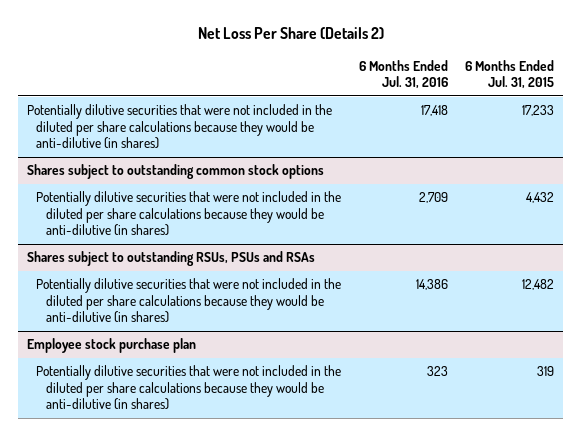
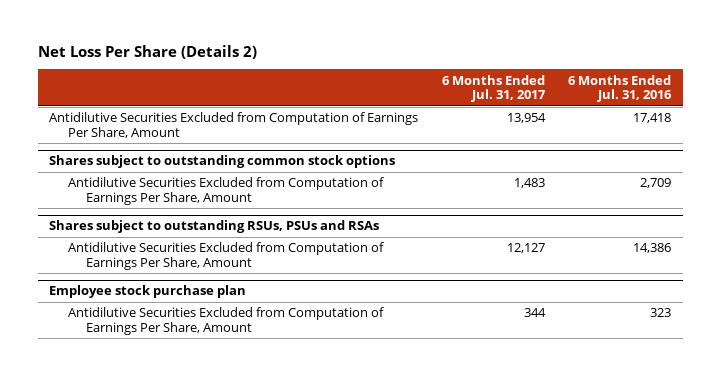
- | 6 Months Ended Jul. 31, 2016 | 6 Months Ended Jul. 31, 2015
+ | 6 Months Ended Jul. 31, 2017 | 6 Months Ended Jul. 31, 2016
- Potentially dilutive securities that were not included in the diluted per share calculations because they would be anti-dilutive (in shares) | 17,418 | 17,233
+ Antidilutive Securities Excluded from Computation of Earnings Per Share, Amount | 13,954 | 17,418
@ Shares subject to outstanding common stock options
- Potentially dilutive securities that were not included in the diluted per share calculations because they would be anti-dilutive (in shares) | 2,709 | 4,432
+ Antidilutive Securities Excluded from Computation of Earnings Per Share, Amount | 1,483 | 2,709
@ Shares subject to outstanding RSUs, PSUs and RSAs
- Potentially dilutive securities that were not included in the diluted per share calculations because they would be anti-dilutive (in shares) | 14,386 | 12,482
+ Antidilutive Securities Excluded from Computation of Earnings Per Share, Amount | 12,127 | 14,386
@ Employee stock purchase plan
- Potentially dilutive securities that were not included in the diluted per share calculations because they would be anti-dilutive (in shares) | 323 | 319
+ Antidilutive Securities Excluded from Computation of Earnings Per Share, Amount | 344 | 323

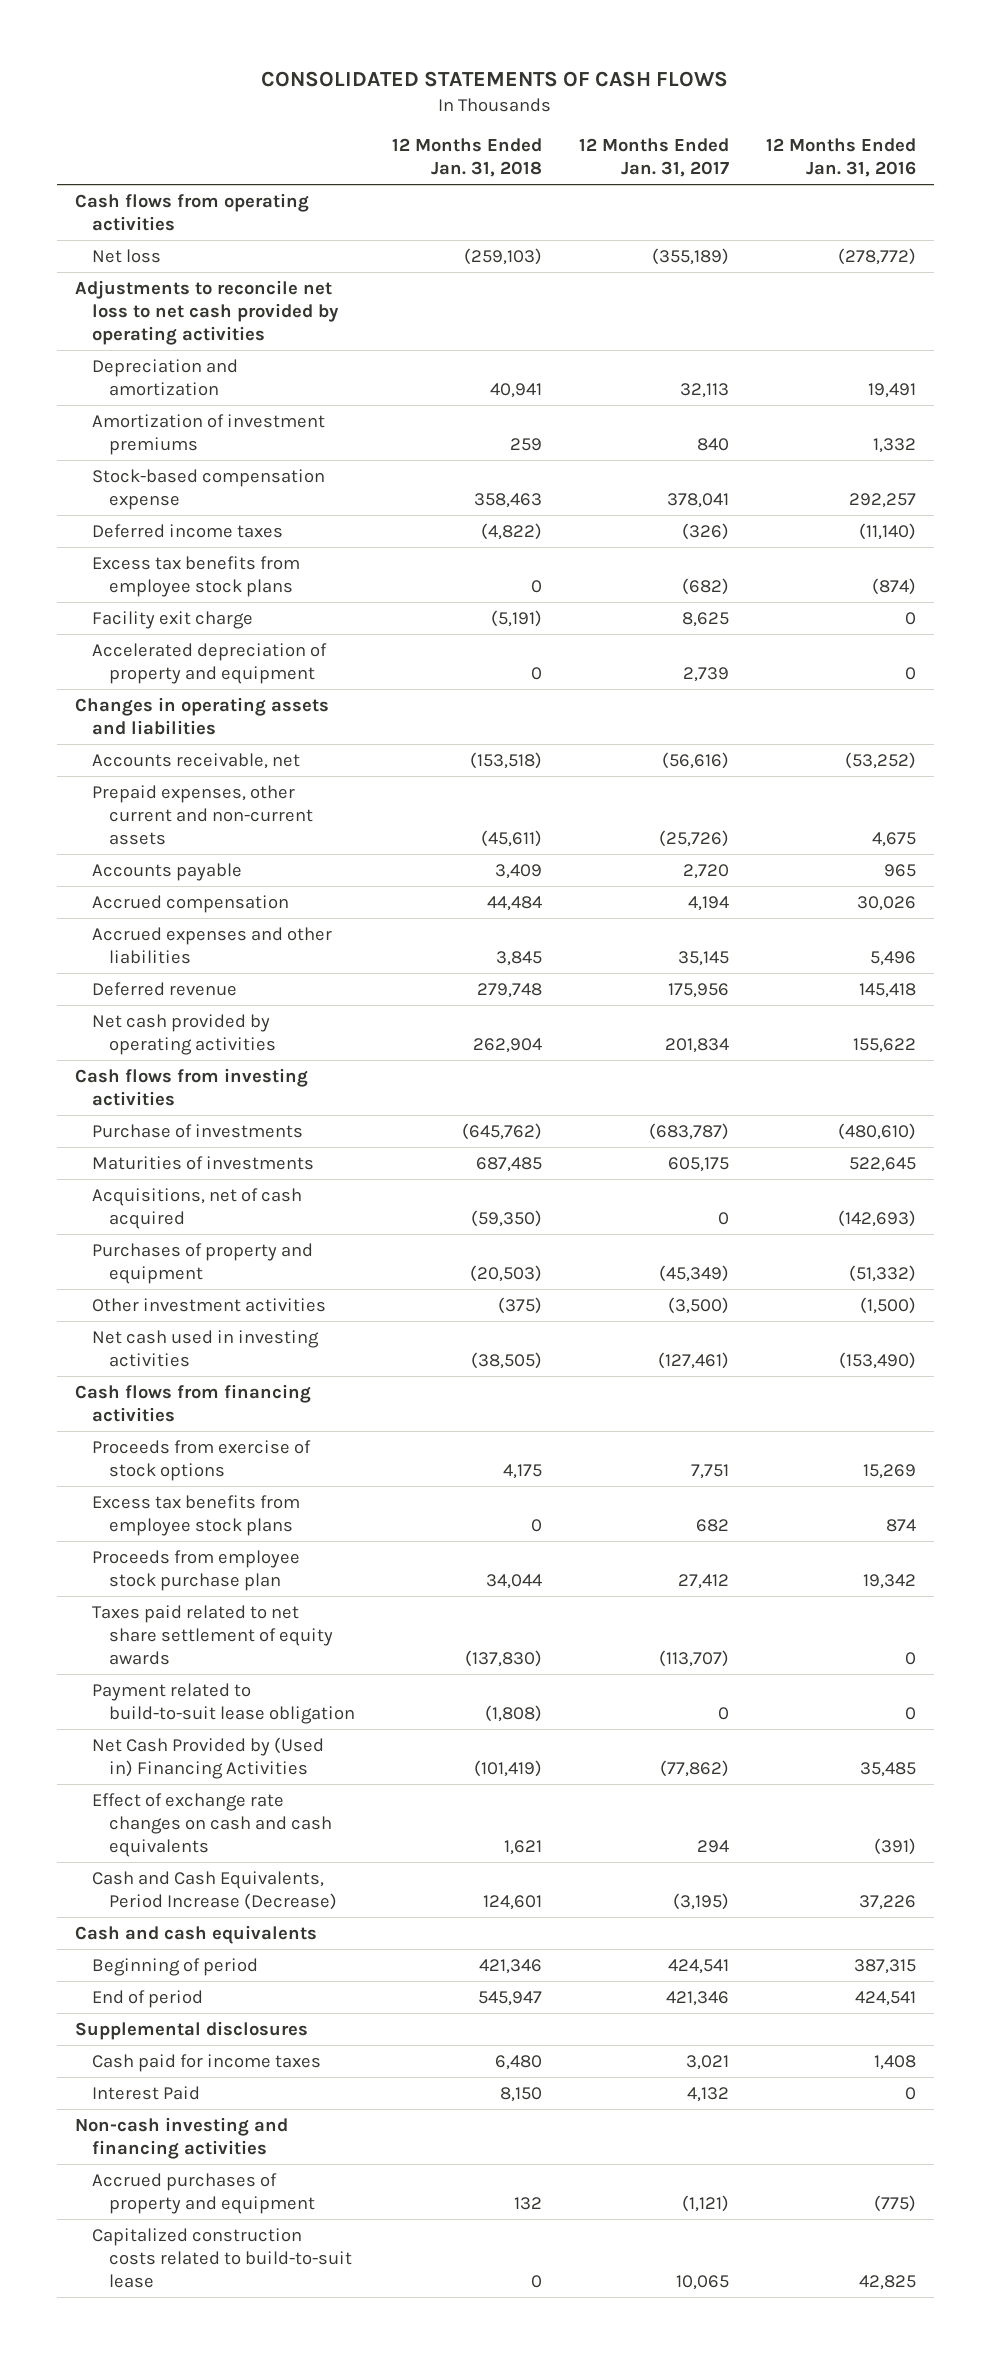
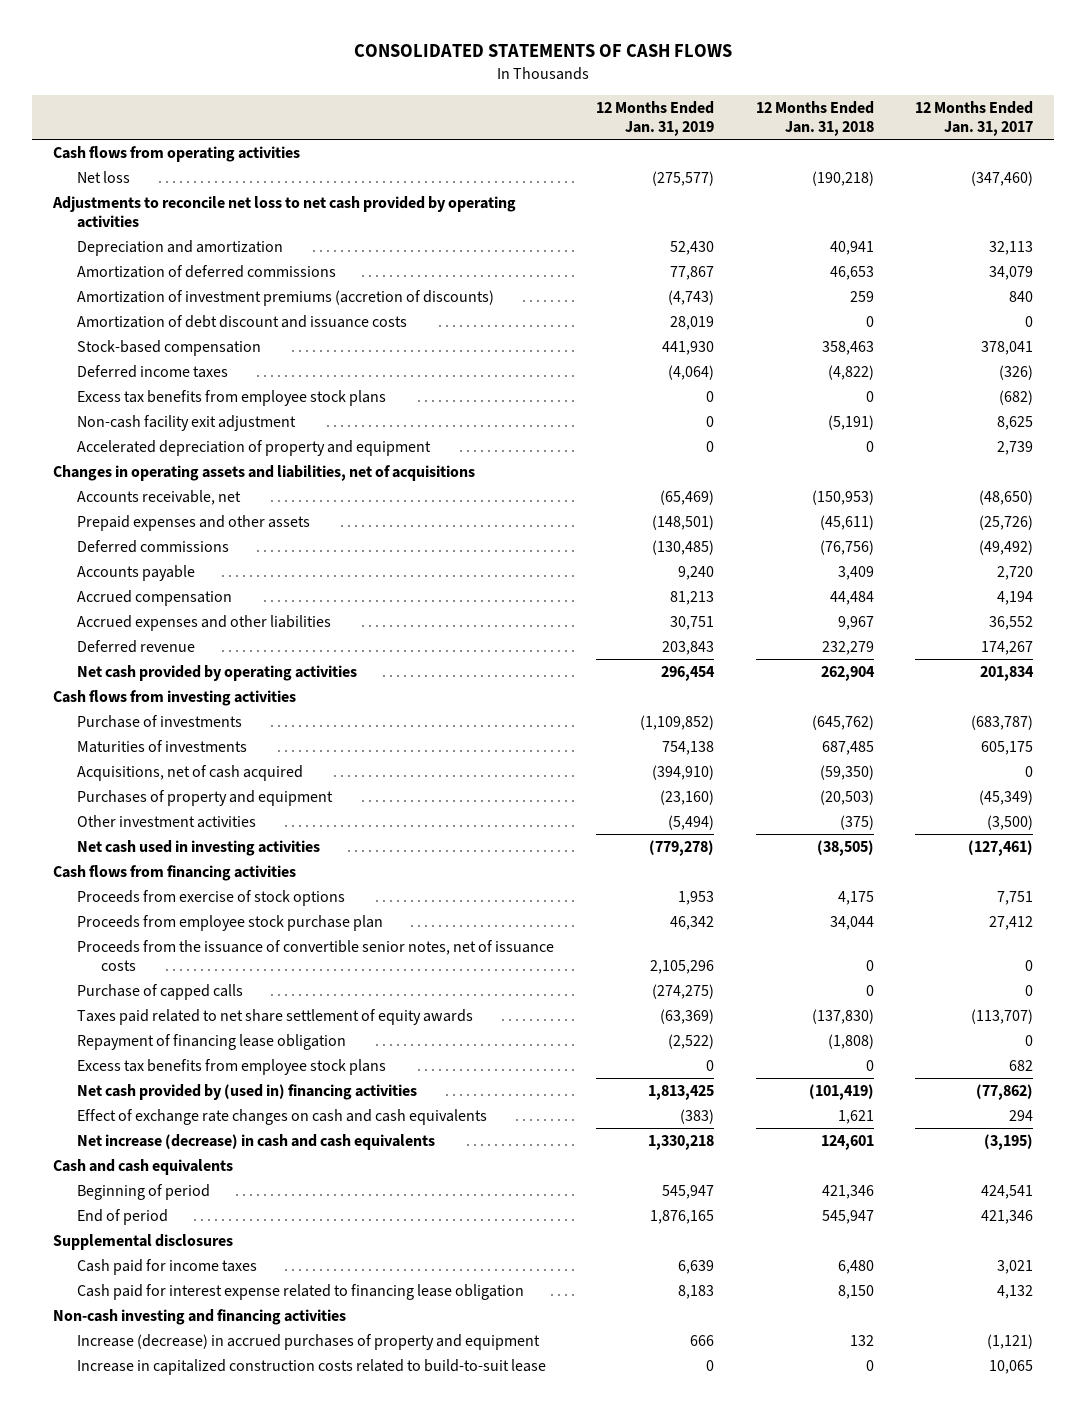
- | 12 Months Ended Jan. 31, 2018 | 12 Months Ended Jan. 31, 2017 | 12 Months Ended Jan. 31, 2016
+ | 12 Months Ended Jan. 31, 2019 | 12 Months Ended Jan. 31, 2018 | 12 Months Ended Jan. 31, 2017
- Net loss | (259,103) | (355,189) | (278,772)
+ Net loss | (275,577) | (190,218) | (347,460)
- Amortization of investment premiums | 259 | 840 | 1,332
- Stock-based compensation expense | 358,463 | 378,041 | 292,257
+ Amortization of deferred commissions | 77,867 | 46,653 | 34,079
+ Amortization of investment premiums (accretion of discounts) | (4,743) | 259 | 840
+ Amortization of debt discount and issuance costs | 28,019 | 0 | 0
+ Stock-based compensation | 441,930 | 358,463 | 378,041
- Facility exit charge | (5,191) | 8,625 | 0
+ Non-cash facility exit adjustment | 0 | (5,191) | 8,625
- Changes in operating assets and liabilities
- Accounts receivable, net | (153,518) | (56,616) | (53,252)
- Prepaid expenses, other current and non-current assets | (45,611) | (25,726) | 4,675
+ Changes in operating assets and liabilities, net of acquisitions
+ Accounts receivable, net | (65,469) | (150,953) | (48,650)
+ Prepaid expenses and other assets | (148,501) | (45,611) | (25,726)
+ Deferred commissions | (130,485) | (76,756) | (49,492)
- Accrued expenses and other liabilities | 3,845 | 35,145 | 5,496
- Deferred revenue | 279,748 | 175,956 | 145,418
+ Accrued expenses and other liabilities | 30,751 | 9,967 | 36,552
+ Deferred revenue | 203,843 | 232,279 | 174,267
+ Proceeds from the issuance of convertible senior notes, net of issuance costs | 2,105,296 | 0 | 0
+ Purchase of capped calls | (274,275) | 0 | 0
- Payment related to build-to-suit lease obligation | (1,808) | 0 | 0
- Net Cash Provided by (Used in) Financing Activities | (101,419) | (77,862) | 35,485
+ Repayment of financing lease obligation | (2,522) | (1,808) | 0
moved down: Excess tax benefits from employee stock plans | 0 | 0 | 682
+ Net cash provided by (used in) financing activities | 1,813,425 | (101,419) | (77,862)
- Cash and Cash Equivalents, Period Increase (Decrease) | 124,601 | (3,195) | 37,226
+ Net increase (decrease) in cash and cash equivalents | 1,330,218 | 124,601 | (3,195)
- Interest Paid | 8,150 | 4,132 | 0
+ Cash paid for interest expense related to financing lease obligation | 8,183 | 8,150 | 4,132
- Accrued purchases of property and equipment | 132 | (1,121) | (775)
- Capitalized construction costs related to build-to-suit lease | 0 | 10,065 | 42,825
+ Increase (decrease) in accrued purchases of property and equipment | 666 | 132 | (1,121)
+ Increase in capitalized construction costs related to build-to-suit lease | 0 | 0 | 10,065

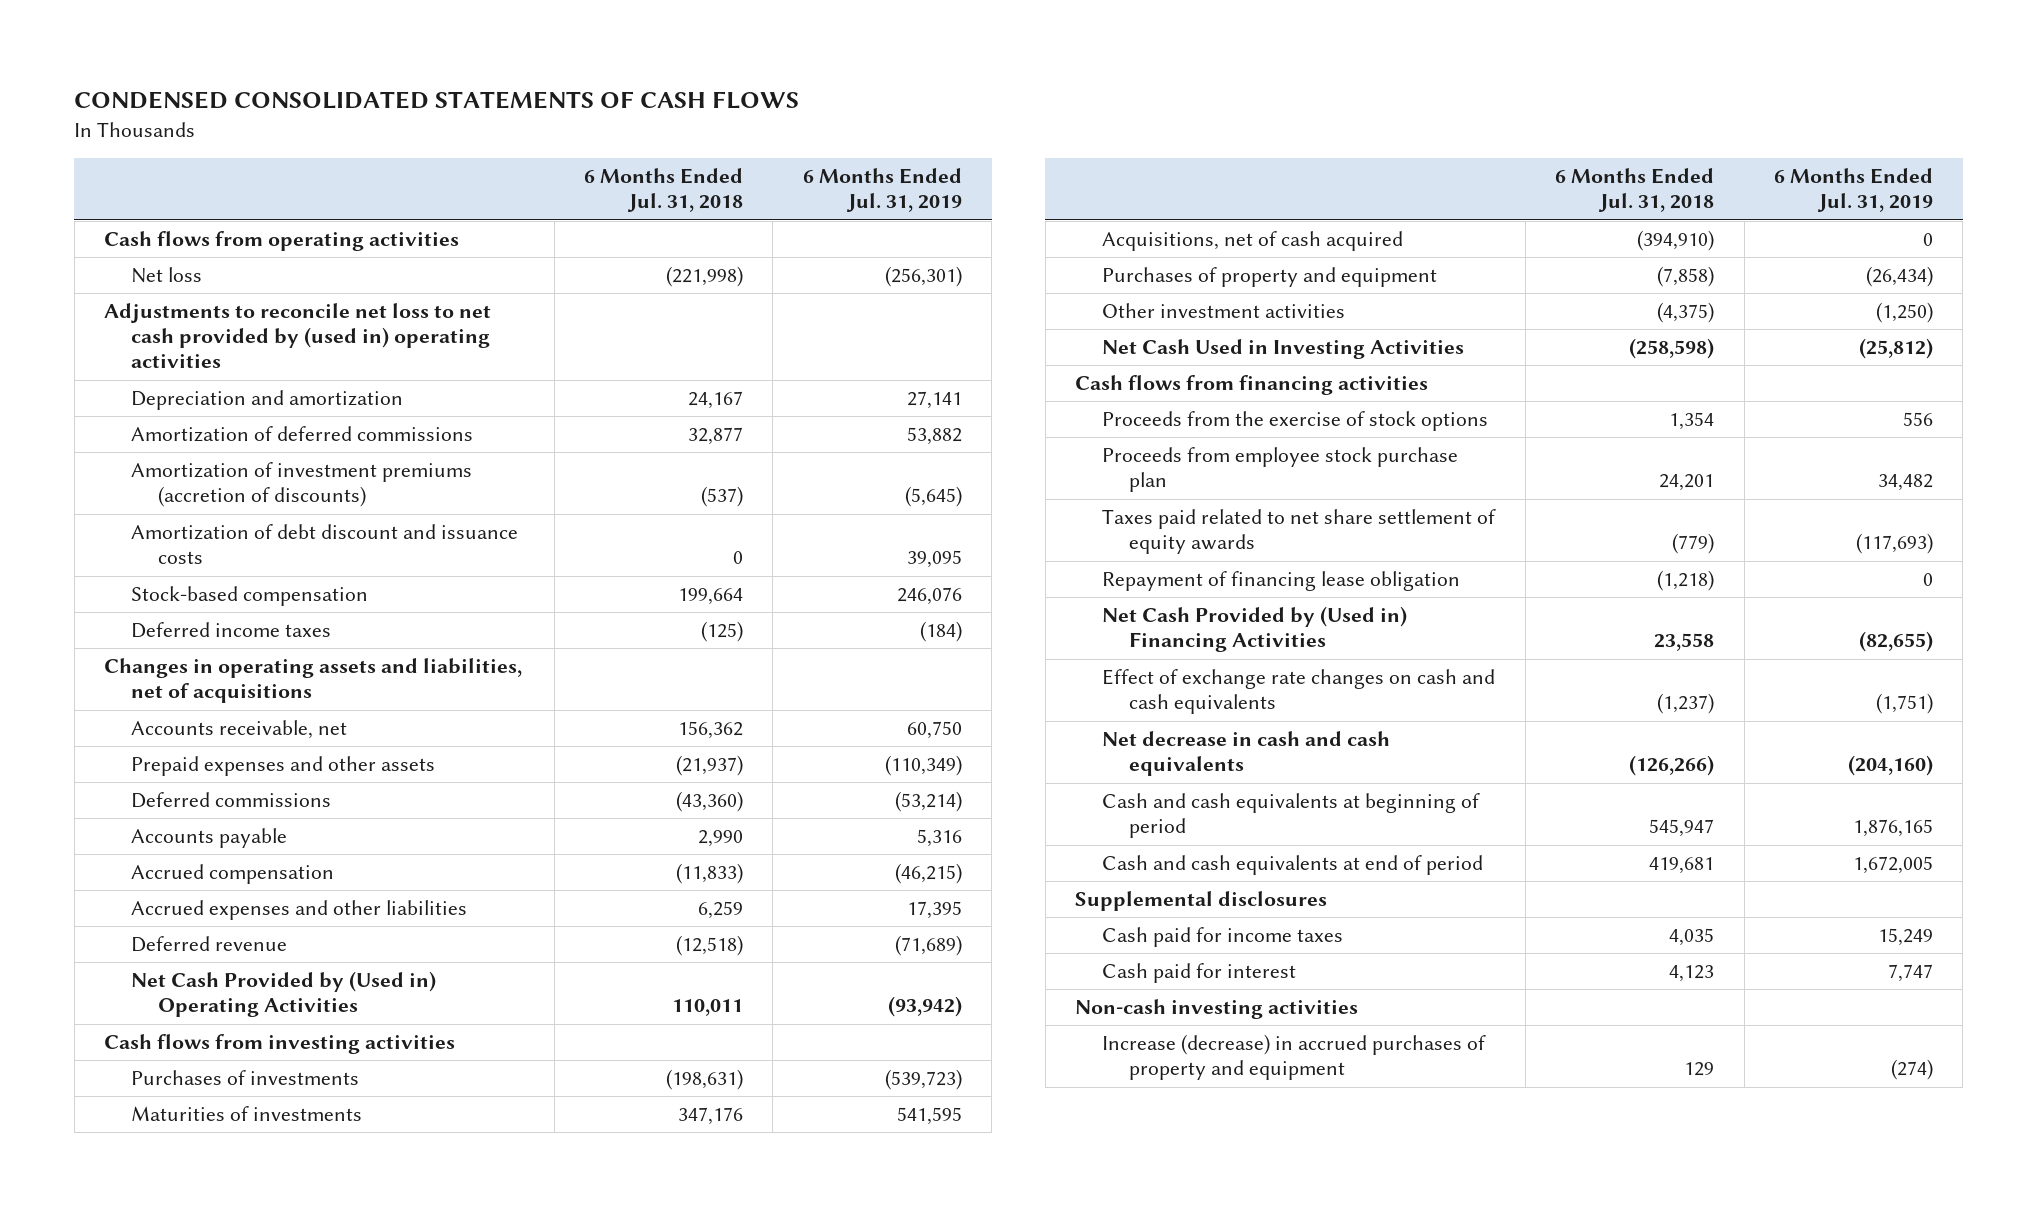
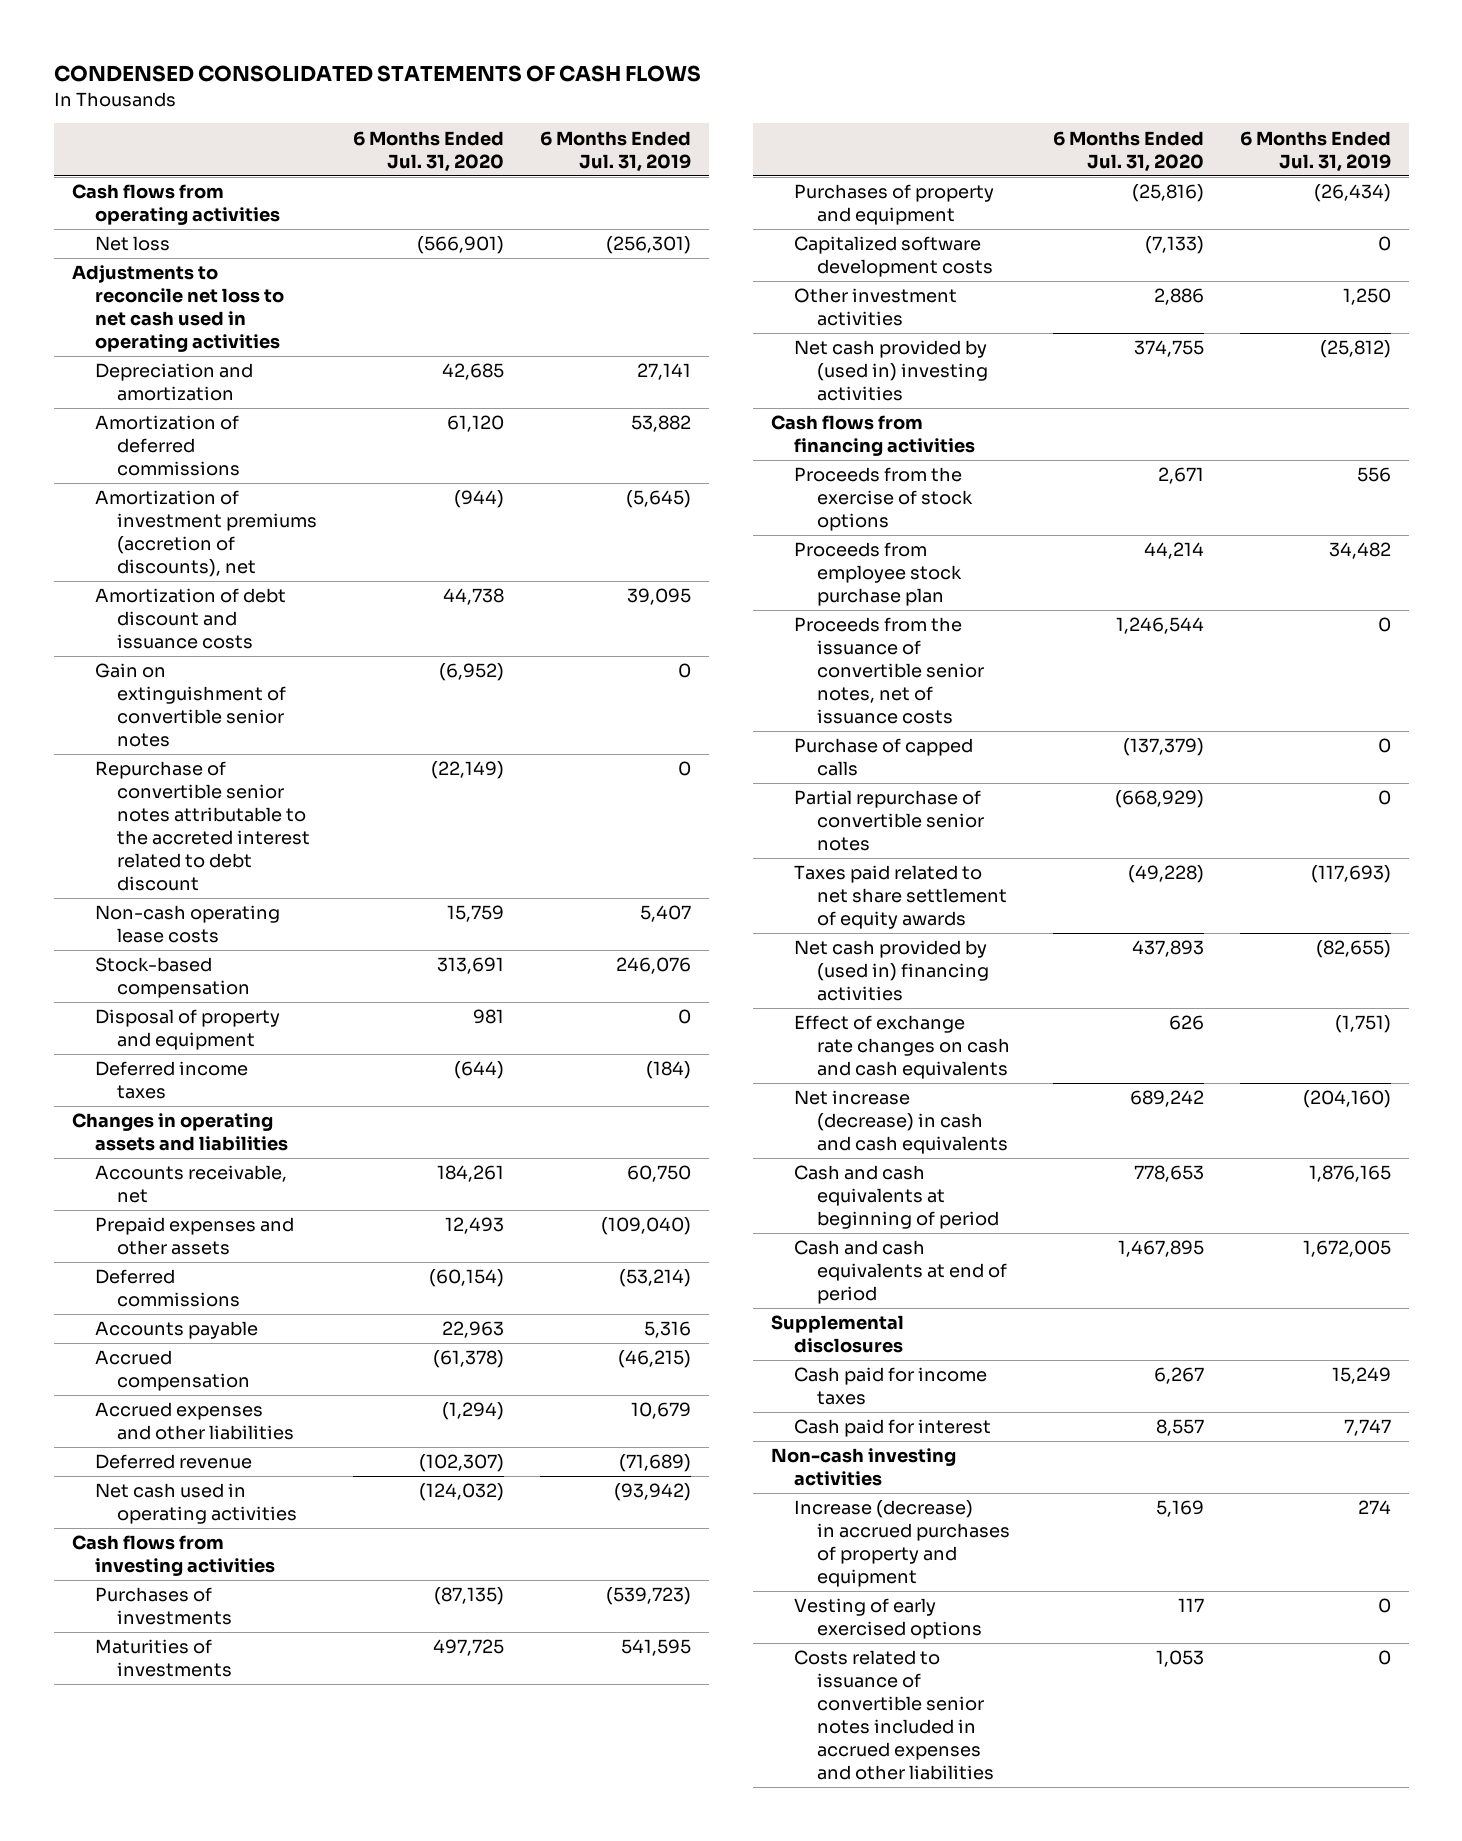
- | 6 Months Ended Jul. 31, 2018 | 6 Months Ended Jul. 31, 2019
+ | 6 Months Ended Jul. 31, 2020 | 6 Months Ended Jul. 31, 2019
- Adjustments to reconcile net loss to net cash provided by (used in) operating activities
+ Adjustments to reconcile net loss to net cash used in operating activities
- Amortization of investment premiums (accretion of discounts) | (537) | (5,645)
+ Amortization of investment premiums (accretion of discounts), net | (944) | (5,645)
+ Gain on extinguishment of convertible senior notes | (6,952) | 0
+ Repurchase of convertible senior notes attributable to the accreted interest related to debt discount | (22,149) | 0
+ Non-cash operating lease costs | 15,759 | 5,407
+ Disposal of property and equipment | 981 | 0
- Changes in operating assets and liabilities, net of acquisitions
+ Changes in operating assets and liabilities
- Prepaid expenses and other assets | (21,937) | (110,349)
+ Prepaid expenses and other assets | 12,493 | (109,040)
- Accrued expenses and other liabilities | 6,259 | 17,395
+ Accrued expenses and other liabilities | (1,294) | 10,679
- Net Cash Provided by (Used in) Operating Activities | 110,011 | (93,942)
+ Net cash used in operating activities | (124,032) | (93,942)
- Acquisitions, net of cash acquired | (394,910) | 0
- Other investment activities | (4,375) | (1,250)
- Net Cash Used in Investing Activities | (258,598) | (25,812)
+ Capitalized software development costs | (7,133) | 0
+ Other investment activities | 2,886 | 1,250
+ Net cash provided by (used in) investing activities | 374,755 | (25,812)
+ Proceeds from the issuance of convertible senior notes, net of issuance costs | 1,246,544 | 0
+ Purchase of capped calls | (137,379) | 0
+ Partial repurchase of convertible senior notes | (668,929) | 0
- Repayment of financing lease obligation | (1,218) | 0
- Net Cash Provided by (Used in) Financing Activities | 23,558 | (82,655)
+ Net cash provided by (used in) financing activities | 437,893 | (82,655)
- Net decrease in cash and cash equivalents | (126,266) | (204,160)
+ Net increase (decrease) in cash and cash equivalents | 689,242 | (204,160)
- Increase (decrease) in accrued purchases of property and equipment | 129 | (274)
+ Increase (decrease) in accrued purchases of property and equipment | 5,169 | 274
+ Vesting of early exercised options | 117 | 0
+ Costs related to issuance of convertible senior notes included in accrued expenses and other liabilities | 1,053 | 0

